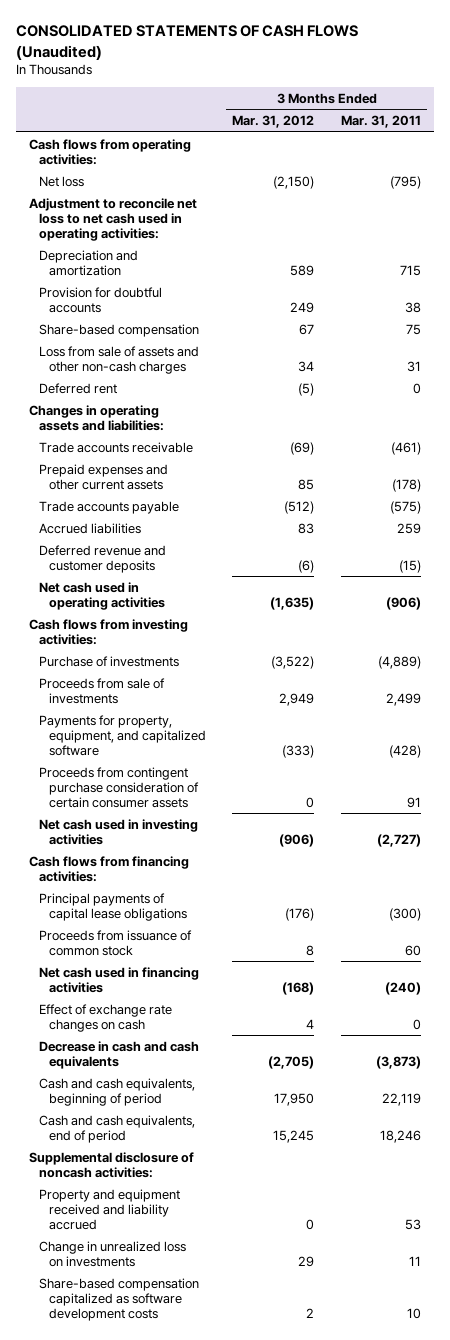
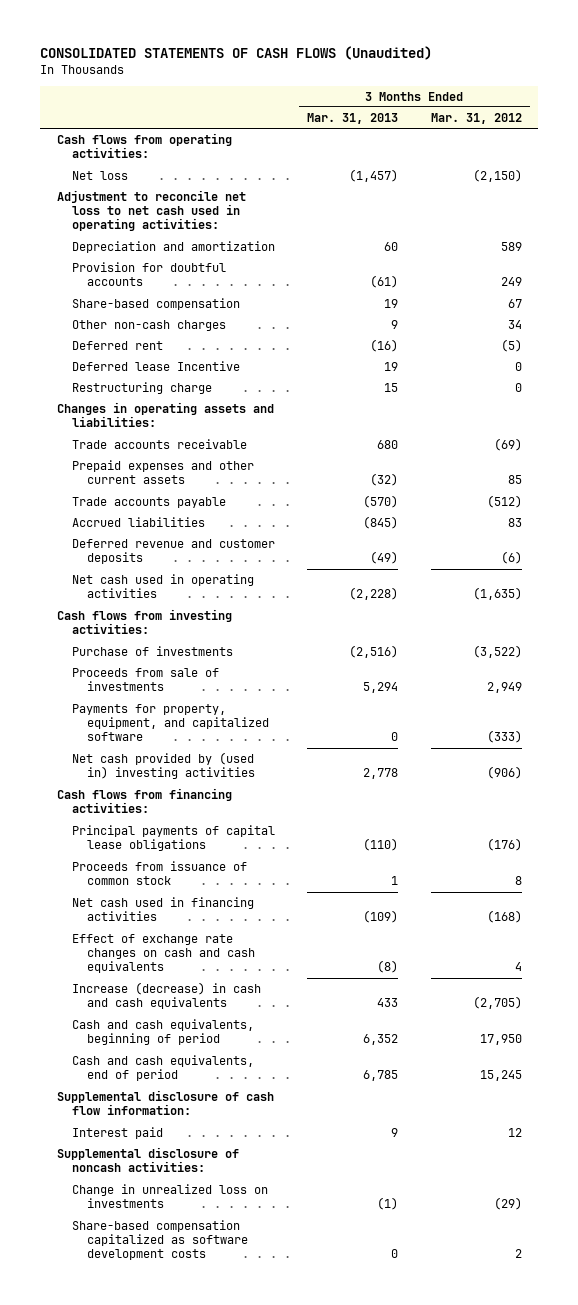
- | 3 Months Ended Mar. 31, 2012 | 3 Months Ended Mar. 31, 2011
+ | 3 Months Ended Mar. 31, 2013 | 3 Months Ended Mar. 31, 2012
- Loss from sale of assets and other non-cash charges | 34 | 31
+ Other non-cash charges | 9 | 34
+ Deferred lease Incentive | 19 | 0
+ Restructuring charge | 15 | 0
- Proceeds from contingent purchase consideration of certain consumer assets | 0 | 91
- Net cash used in investing activities | (906) | (2,727)
+ Net cash provided by (used in) investing activities | 2,778 | (906)
- Effect of exchange rate changes on cash | 4 | 0
- Decrease in cash and cash equivalents | (2,705) | (3,873)
+ Effect of exchange rate changes on cash and cash equivalents | (8) | 4
+ Increase (decrease) in cash and cash equivalents | 433 | (2,705)
+ Supplemental disclosure of cash flow information:
+ Interest paid | 9 | 12
- Property and equipment received and liability accrued | 0 | 53
- Change in unrealized loss on investments | 29 | 11
+ Change in unrealized loss on investments | (1) | (29)

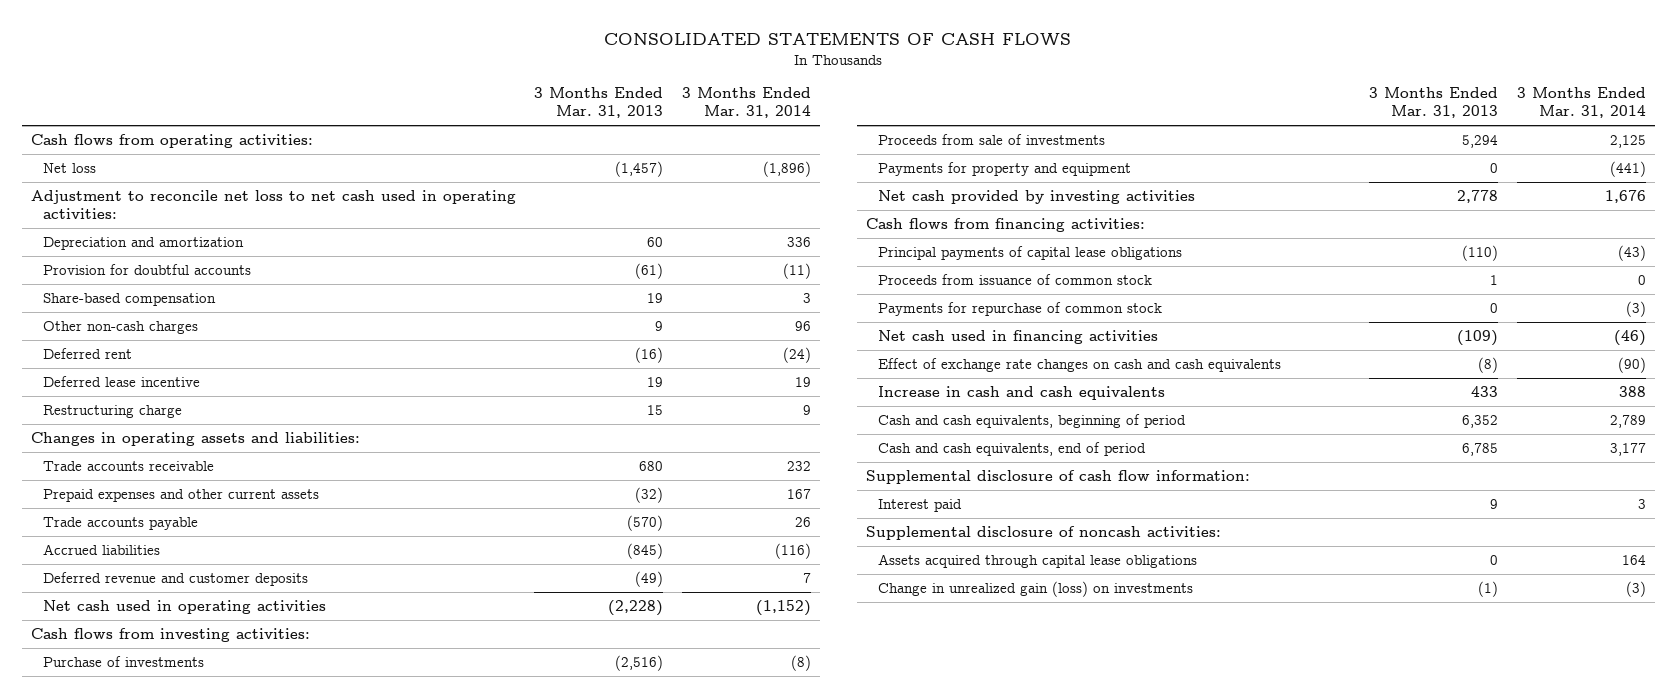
- CONSOLIDATED STATEMENTS OF CASH FLOWS (Unaudited)
+ CONSOLIDATED STATEMENTS OF CASH FLOWS
- | 3 Months Ended Mar. 31, 2013 | 3 Months Ended Mar. 31, 2012
+ | 3 Months Ended Mar. 31, 2013 | 3 Months Ended Mar. 31, 2014
- Deferred lease Incentive | 19 | 0
+ Deferred lease incentive | 19 | 19
- Payments for property, equipment, and capitalized software | 0 | (333)
- Net cash provided by (used in) investing activities | 2,778 | (906)
+ Payments for property and equipment | 0 | (441)
+ Net cash provided by investing activities | 2,778 | 1,676
+ Payments for repurchase of common stock | 0 | (3)
- Increase (decrease) in cash and cash equivalents | 433 | (2,705)
+ Increase in cash and cash equivalents | 433 | 388
- Change in unrealized loss on investments | (1) | (29)
- Share-based compensation capitalized as software development costs | 0 | 2
+ Assets acquired through capital lease obligations | 0 | 164
+ Change in unrealized gain (loss) on investments | (1) | (3)

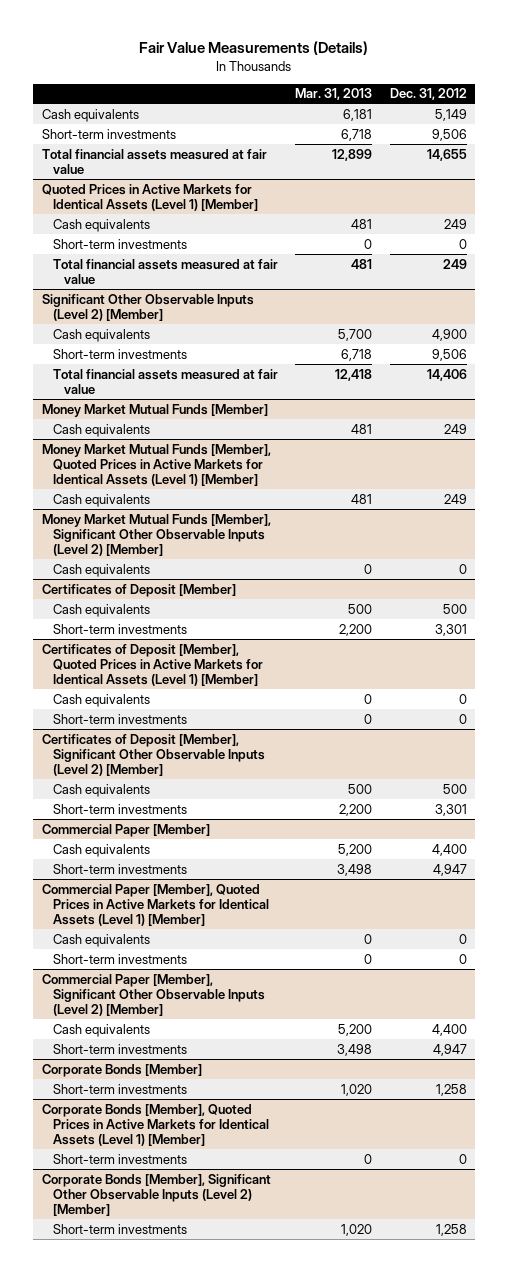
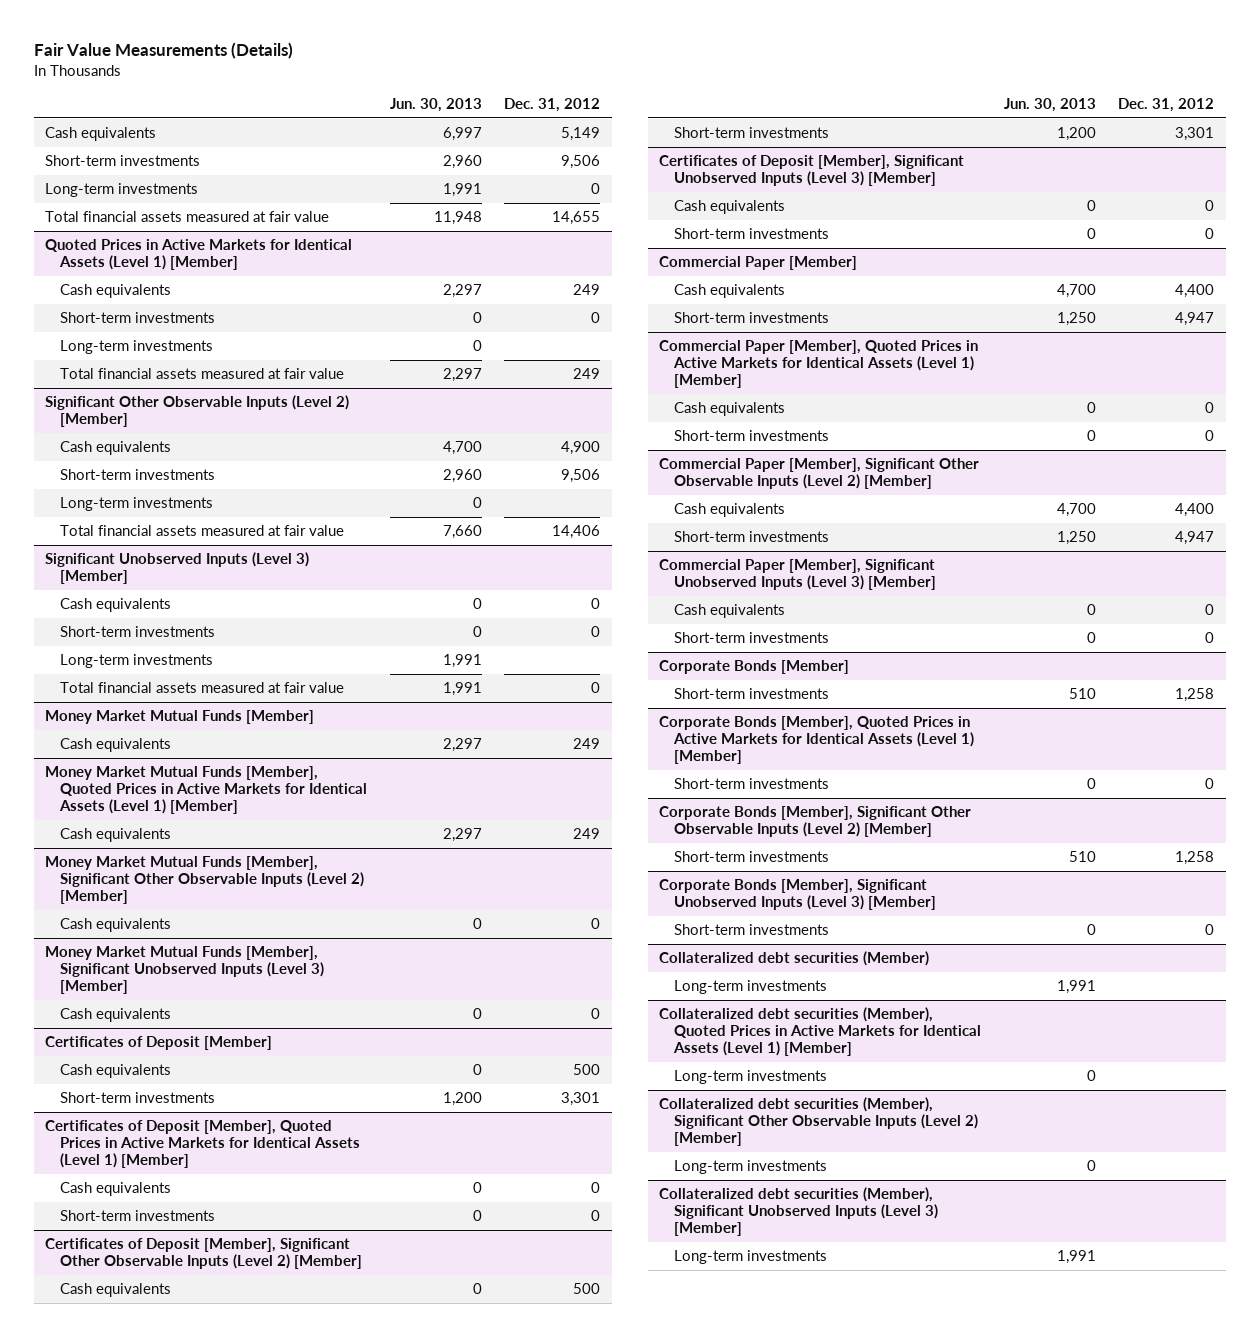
- | Mar. 31, 2013 | Dec. 31, 2012
+ | Jun. 30, 2013 | Dec. 31, 2012
+ Long-term investments | 1,991 | 0
@ Quoted Prices in Active Markets for Identical Assets (Level 1) [Member]
+ Long-term investments | 0 |
@ Significant Other Observable Inputs (Level 2) [Member]
+ Long-term investments | 0 |
+ Significant Unobserved Inputs (Level 3) [Member]
+ Cash equivalents | 0 | 0
+ Short-term investments | 0 | 0
+ Long-term investments | 1,991 |
+ Total financial assets measured at fair value | 1,991 | 0
+ Money Market Mutual Funds [Member], Significant Unobserved Inputs (Level 3) [Member]
+ Cash equivalents | 0 | 0
+ Certificates of Deposit [Member], Significant Unobserved Inputs (Level 3) [Member]
+ Cash equivalents | 0 | 0
+ Short-term investments | 0 | 0
+ Commercial Paper [Member], Significant Unobserved Inputs (Level 3) [Member]
+ Cash equivalents | 0 | 0
+ Short-term investments | 0 | 0
+ Corporate Bonds [Member], Significant Unobserved Inputs (Level 3) [Member]
+ Short-term investments | 0 | 0
+ Collateralized debt securities (Member)
+ Long-term investments | 1,991 |
+ Collateralized debt securities (Member), Quoted Prices in Active Markets for Identical Assets (Level 1) [Member]
+ Long-term investments | 0 |
+ Collateralized debt securities (Member), Significant Other Observable Inputs (Level 2) [Member]
+ Long-term investments | 0 |
+ Collateralized debt securities (Member), Significant Unobserved Inputs (Level 3) [Member]
+ Long-term investments | 1,991 |

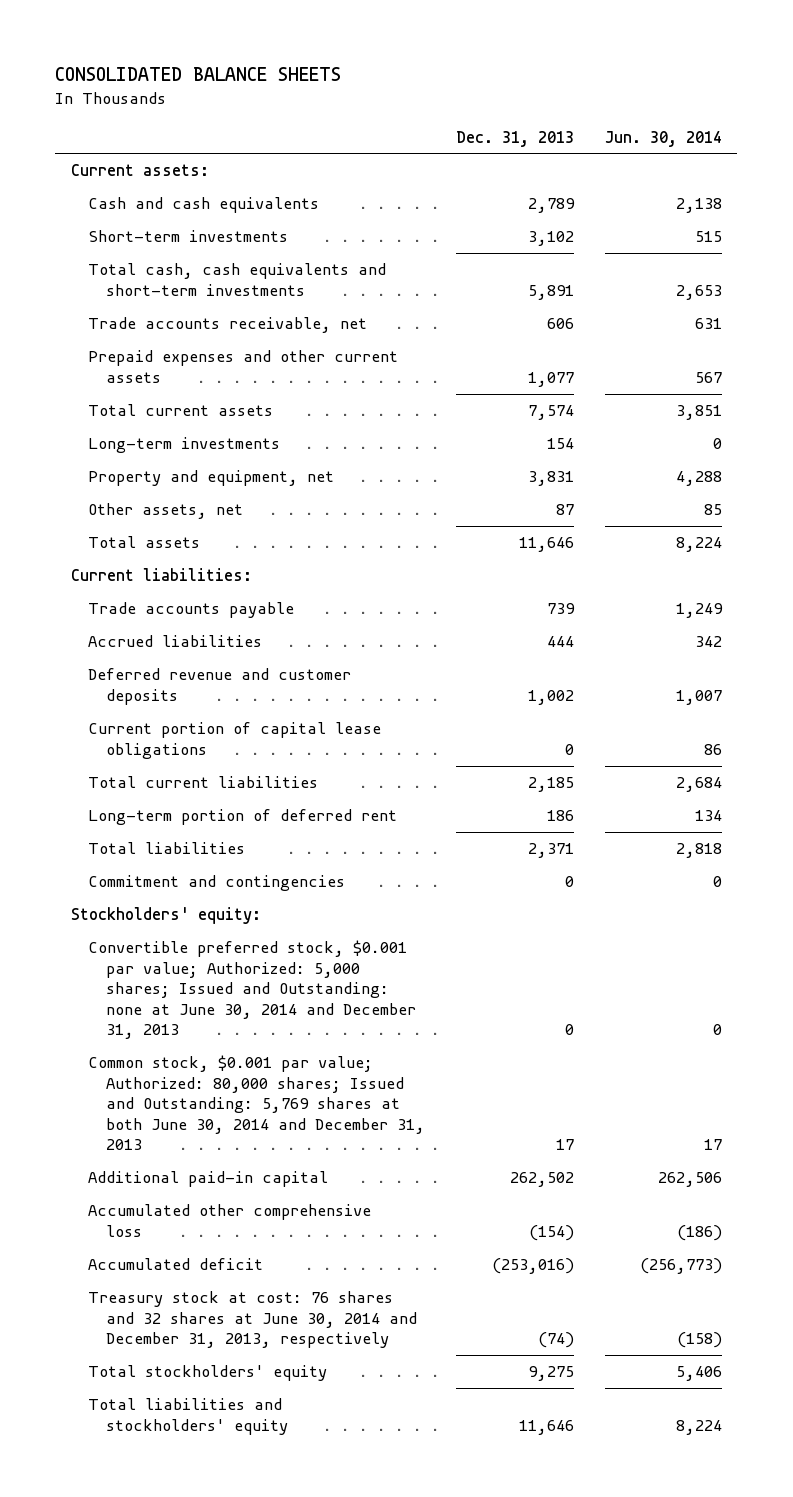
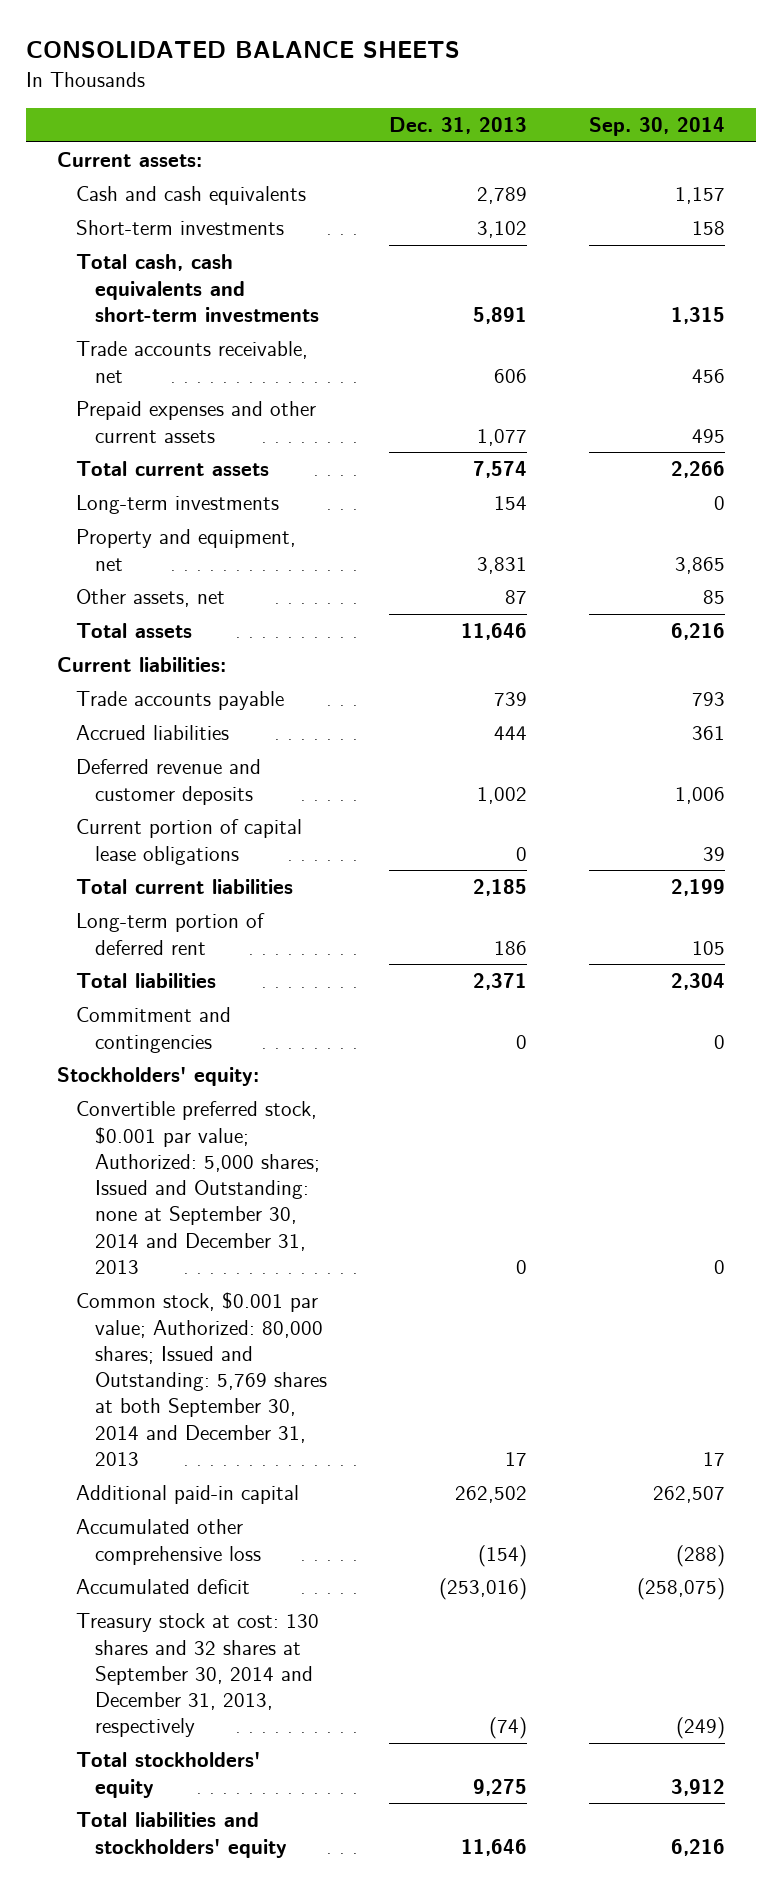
- | Dec. 31, 2013 | Jun. 30, 2014
+ | Dec. 31, 2013 | Sep. 30, 2014
- Convertible preferred stock, $0.001 par value; Authorized: 5,000 shares; Issued and Outstanding: none at June 30, 2014 and December 31, 2013 | 0 | 0
- Common stock, $0.001 par value; Authorized: 80,000 shares; Issued and Outstanding: 5,769 shares at both June 30, 2014 and December 31, 2013 | 17 | 17
+ Convertible preferred stock, $0.001 par value; Authorized: 5,000 shares; Issued and Outstanding: none at September 30, 2014 and December 31, 2013 | 0 | 0
+ Common stock, $0.001 par value; Authorized: 80,000 shares; Issued and Outstanding: 5,769 shares at both September 30, 2014 and December 31, 2013 | 17 | 17
- Treasury stock at cost: 76 shares and 32 shares at June 30, 2014 and December 31, 2013, respectively | (74) | (158)
+ Treasury stock at cost: 130 shares and 32 shares at September 30, 2014 and December 31, 2013, respectively | (74) | (249)

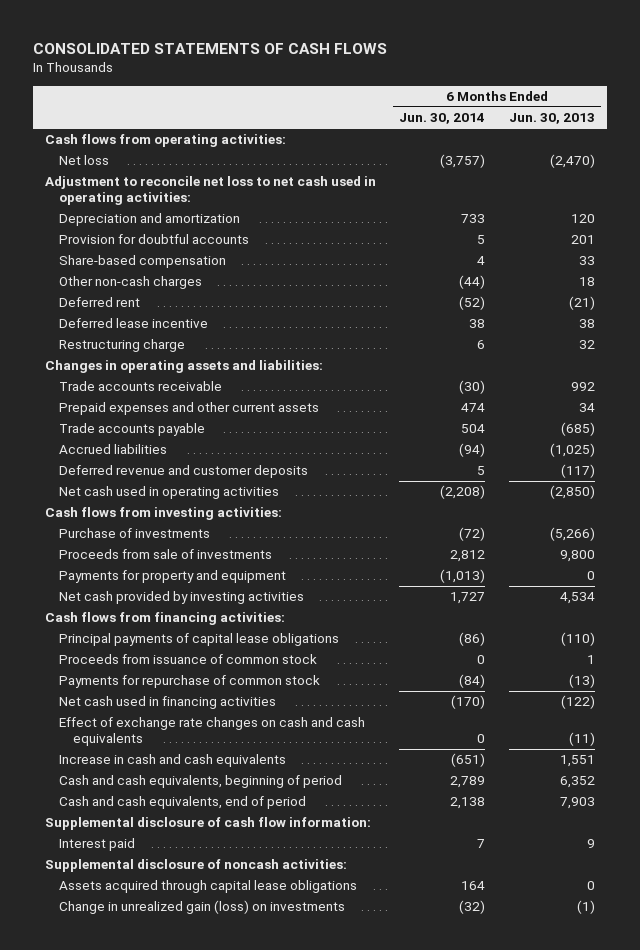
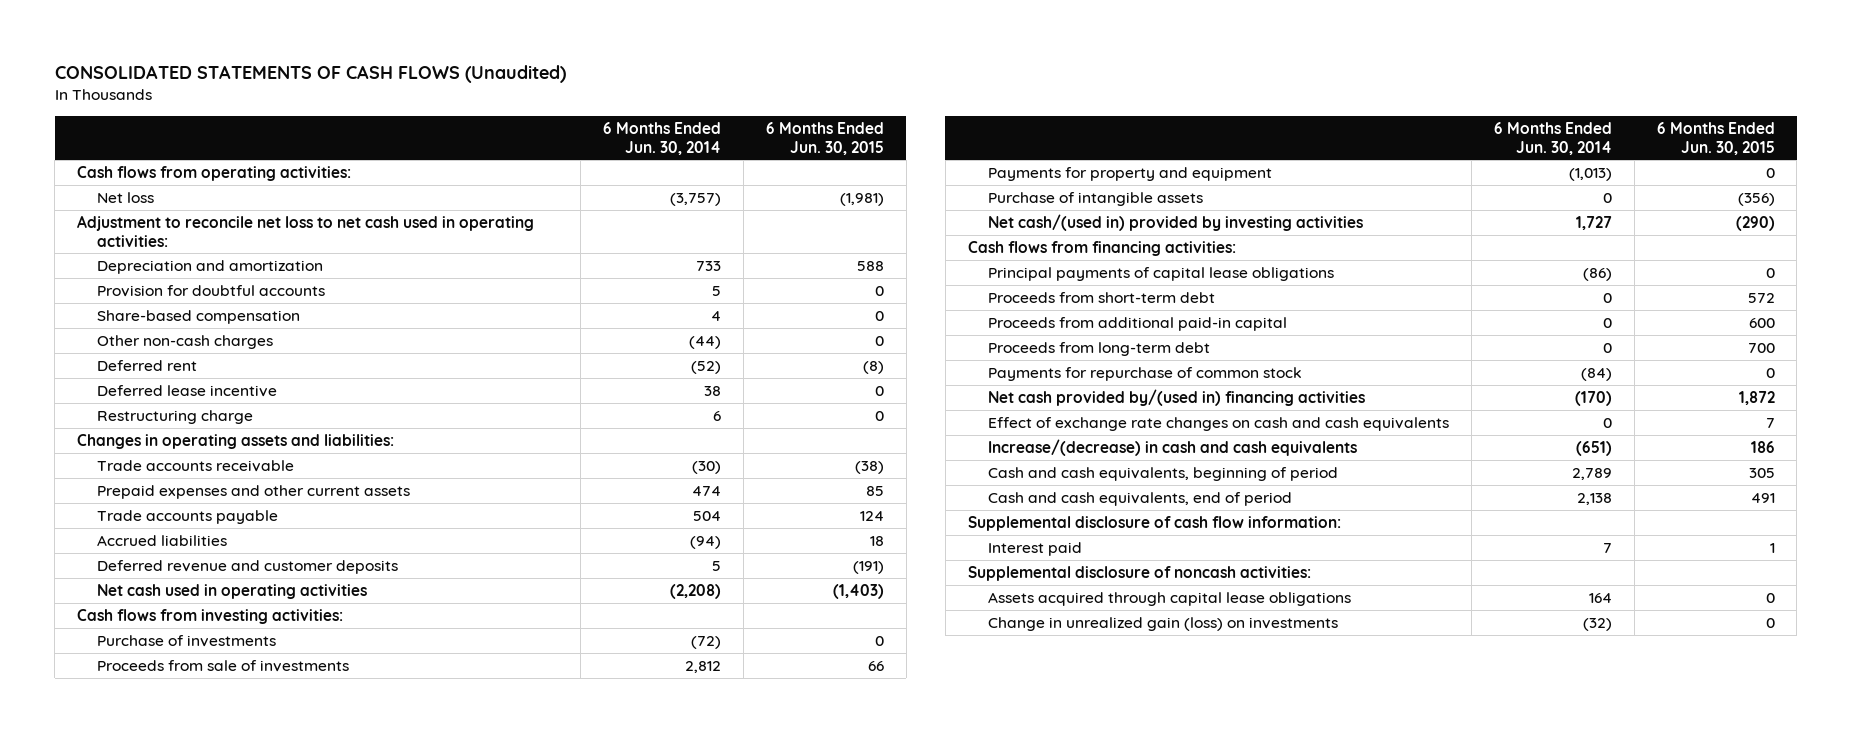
- CONSOLIDATED STATEMENTS OF CASH FLOWS
+ CONSOLIDATED STATEMENTS OF CASH FLOWS (Unaudited)
- | 6 Months Ended Jun. 30, 2014 | 6 Months Ended Jun. 30, 2013
+ | 6 Months Ended Jun. 30, 2014 | 6 Months Ended Jun. 30, 2015
- Net cash provided by investing activities | 1,727 | 4,534
+ Purchase of intangible assets | 0 | (356)
+ Net cash/(used in) provided by investing activities | 1,727 | (290)
- Proceeds from issuance of common stock | 0 | 1
+ Proceeds from short-term debt | 0 | 572
+ Proceeds from additional paid-in capital | 0 | 600
+ Proceeds from long-term debt | 0 | 700
- Net cash used in financing activities | (170) | (122)
+ Net cash provided by/(used in) financing activities | (170) | 1,872
- Increase in cash and cash equivalents | (651) | 1,551
+ Increase/(decrease) in cash and cash equivalents | (651) | 186

